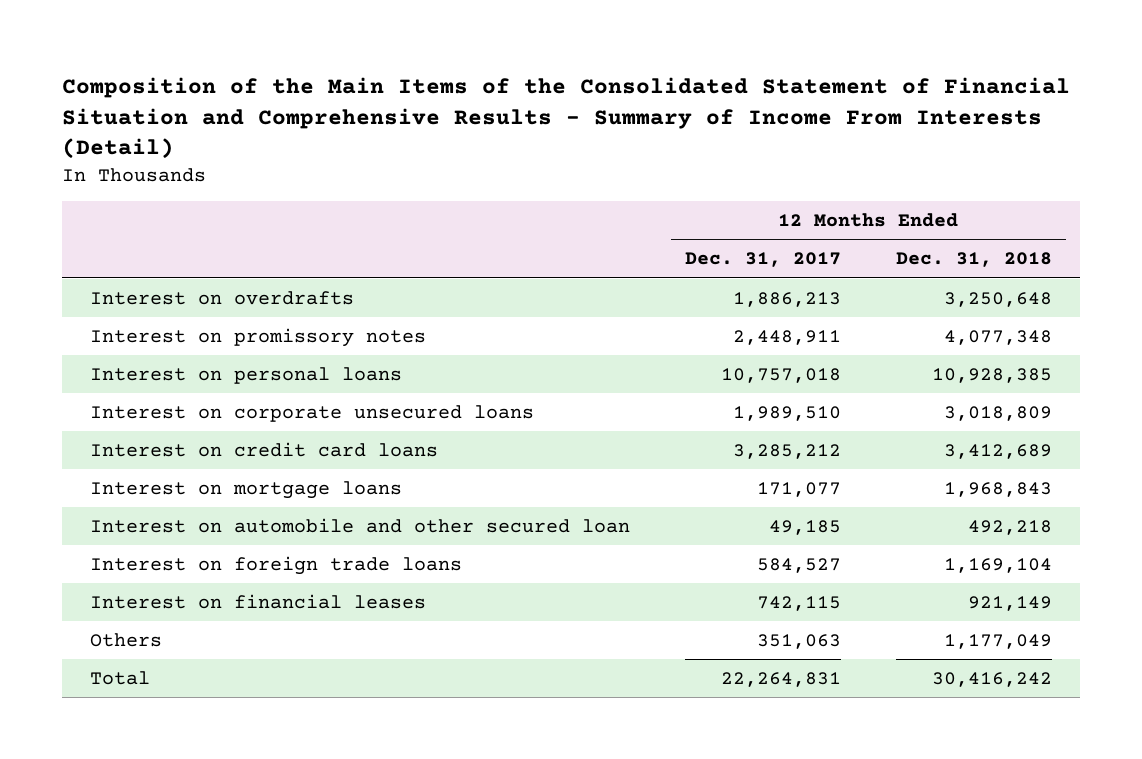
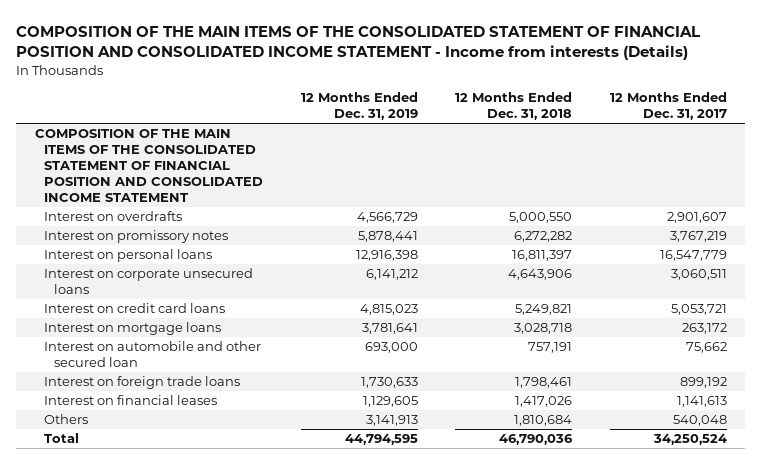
- Composition of the Main Items of the Consolidated Statement of Financial Situation and Comprehensive Results - Summary of Income From Interests (Detail)
+ COMPOSITION OF THE MAIN ITEMS OF THE CONSOLIDATED STATEMENT OF FINANCIAL POSITION AND CONSOLIDATED INCOME STATEMENT - Income from interests (Details)
- | 12 Months Ended Dec. 31, 2017 | 12 Months Ended Dec. 31, 2018
+ | 12 Months Ended Dec. 31, 2019 | 12 Months Ended Dec. 31, 2018 | 12 Months Ended Dec. 31, 2017
- Interest on overdrafts | 1,886,213 | 3,250,648
- Interest on promissory notes | 2,448,911 | 4,077,348
- Interest on personal loans | 10,757,018 | 10,928,385
- Interest on corporate unsecured loans | 1,989,510 | 3,018,809
- Interest on credit card loans | 3,285,212 | 3,412,689
- Interest on mortgage loans | 171,077 | 1,968,843
- Interest on automobile and other secured loan | 49,185 | 492,218
- Interest on foreign trade loans | 584,527 | 1,169,104
- Interest on financial leases | 742,115 | 921,149
- Others | 351,063 | 1,177,049
- Total | 22,264,831 | 30,416,242
+ COMPOSITION OF THE MAIN ITEMS OF THE CONSOLIDATED STATEMENT OF FINANCIAL POSITION AND CONSOLIDATED INCOME STATEMENT
+ Interest on overdrafts | 4,566,729 | 5,000,550 | 2,901,607
+ Interest on promissory notes | 5,878,441 | 6,272,282 | 3,767,219
+ Interest on personal loans | 12,916,398 | 16,811,397 | 16,547,779
+ Interest on corporate unsecured loans | 6,141,212 | 4,643,906 | 3,060,511
+ Interest on credit card loans | 4,815,023 | 5,249,821 | 5,053,721
+ Interest on mortgage loans | 3,781,641 | 3,028,718 | 263,172
+ Interest on automobile and other secured loan | 693,000 | 757,191 | 75,662
+ Interest on foreign trade loans | 1,730,633 | 1,798,461 | 899,192
+ Interest on financial leases | 1,129,605 | 1,417,026 | 1,141,613
+ Others | 3,141,913 | 1,810,684 | 540,048
+ Total | 44,794,595 | 46,790,036 | 34,250,524

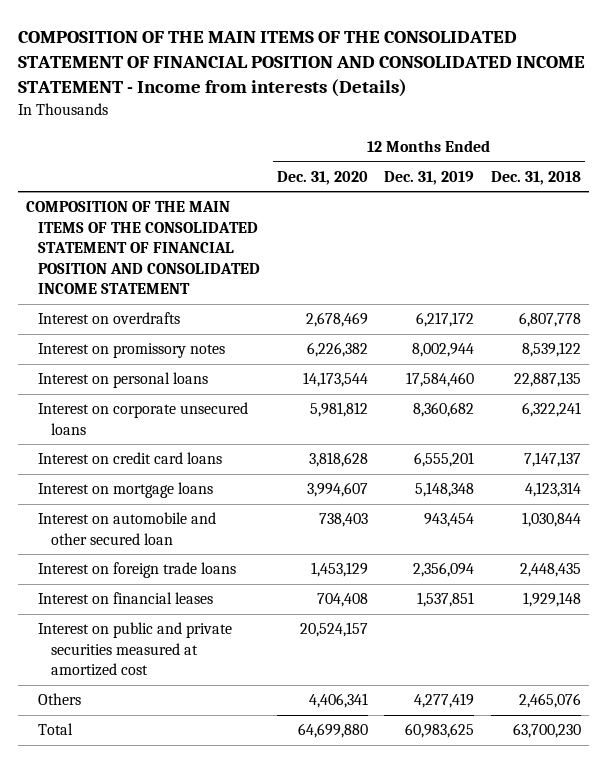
- | 12 Months Ended Dec. 31, 2019 | 12 Months Ended Dec. 31, 2018 | 12 Months Ended Dec. 31, 2017
+ | 12 Months Ended Dec. 31, 2020 | 12 Months Ended Dec. 31, 2019 | 12 Months Ended Dec. 31, 2018
- Interest on overdrafts | 4,566,729 | 5,000,550 | 2,901,607
- Interest on promissory notes | 5,878,441 | 6,272,282 | 3,767,219
- Interest on personal loans | 12,916,398 | 16,811,397 | 16,547,779
- Interest on corporate unsecured loans | 6,141,212 | 4,643,906 | 3,060,511
- Interest on credit card loans | 4,815,023 | 5,249,821 | 5,053,721
- Interest on mortgage loans | 3,781,641 | 3,028,718 | 263,172
- Interest on automobile and other secured loan | 693,000 | 757,191 | 75,662
- Interest on foreign trade loans | 1,730,633 | 1,798,461 | 899,192
- Interest on financial leases | 1,129,605 | 1,417,026 | 1,141,613
- Others | 3,141,913 | 1,810,684 | 540,048
- Total | 44,794,595 | 46,790,036 | 34,250,524
+ Interest on overdrafts | 2,678,469 | 6,217,172 | 6,807,778
+ Interest on promissory notes | 6,226,382 | 8,002,944 | 8,539,122
+ Interest on personal loans | 14,173,544 | 17,584,460 | 22,887,135
+ Interest on corporate unsecured loans | 5,981,812 | 8,360,682 | 6,322,241
+ Interest on credit card loans | 3,818,628 | 6,555,201 | 7,147,137
+ Interest on mortgage loans | 3,994,607 | 5,148,348 | 4,123,314
+ Interest on automobile and other secured loan | 738,403 | 943,454 | 1,030,844
+ Interest on foreign trade loans | 1,453,129 | 2,356,094 | 2,448,435
+ Interest on financial leases | 704,408 | 1,537,851 | 1,929,148
+ Interest on public and private securities measured at amortized cost | 20,524,157 | |
+ Others | 4,406,341 | 4,277,419 | 2,465,076
+ Total | 64,699,880 | 60,983,625 | 63,700,230

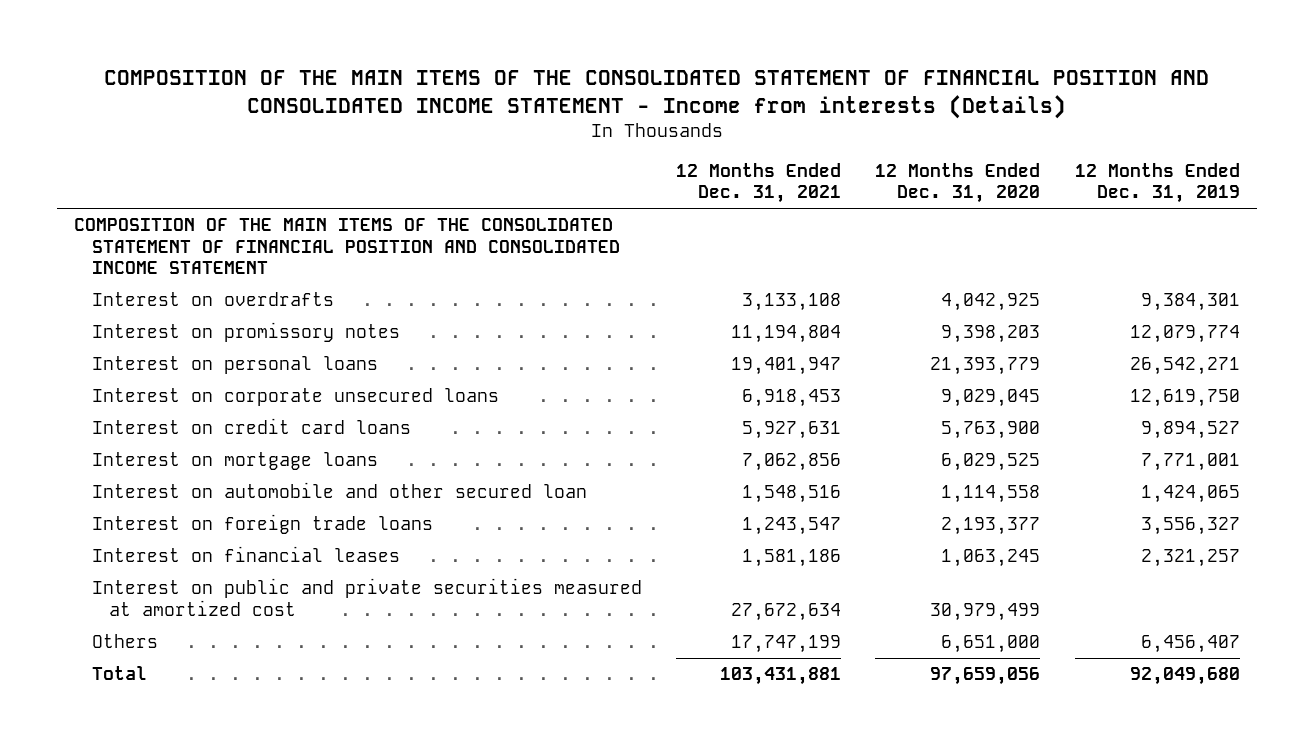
- | 12 Months Ended Dec. 31, 2020 | 12 Months Ended Dec. 31, 2019 | 12 Months Ended Dec. 31, 2018
+ | 12 Months Ended Dec. 31, 2021 | 12 Months Ended Dec. 31, 2020 | 12 Months Ended Dec. 31, 2019
- Interest on overdrafts | 2,678,469 | 6,217,172 | 6,807,778
- Interest on promissory notes | 6,226,382 | 8,002,944 | 8,539,122
- Interest on personal loans | 14,173,544 | 17,584,460 | 22,887,135
- Interest on corporate unsecured loans | 5,981,812 | 8,360,682 | 6,322,241
- Interest on credit card loans | 3,818,628 | 6,555,201 | 7,147,137
- Interest on mortgage loans | 3,994,607 | 5,148,348 | 4,123,314
- Interest on automobile and other secured loan | 738,403 | 943,454 | 1,030,844
- Interest on foreign trade loans | 1,453,129 | 2,356,094 | 2,448,435
- Interest on financial leases | 704,408 | 1,537,851 | 1,929,148
- Interest on public and private securities measured at amortized cost | 20,524,157 | |
- Others | 4,406,341 | 4,277,419 | 2,465,076
- Total | 64,699,880 | 60,983,625 | 63,700,230
+ Interest on overdrafts | 3,133,108 | 4,042,925 | 9,384,301
+ Interest on promissory notes | 11,194,804 | 9,398,203 | 12,079,774
+ Interest on personal loans | 19,401,947 | 21,393,779 | 26,542,271
+ Interest on corporate unsecured loans | 6,918,453 | 9,029,045 | 12,619,750
+ Interest on credit card loans | 5,927,631 | 5,763,900 | 9,894,527
+ Interest on mortgage loans | 7,062,856 | 6,029,525 | 7,771,001
+ Interest on automobile and other secured loan | 1,548,516 | 1,114,558 | 1,424,065
+ Interest on foreign trade loans | 1,243,547 | 2,193,377 | 3,556,327
+ Interest on financial leases | 1,581,186 | 1,063,245 | 2,321,257
+ Interest on public and private securities measured at amortized cost | 27,672,634 | 30,979,499 |
+ Others | 17,747,199 | 6,651,000 | 6,456,407
+ Total | 103,431,881 | 97,659,056 | 92,049,680

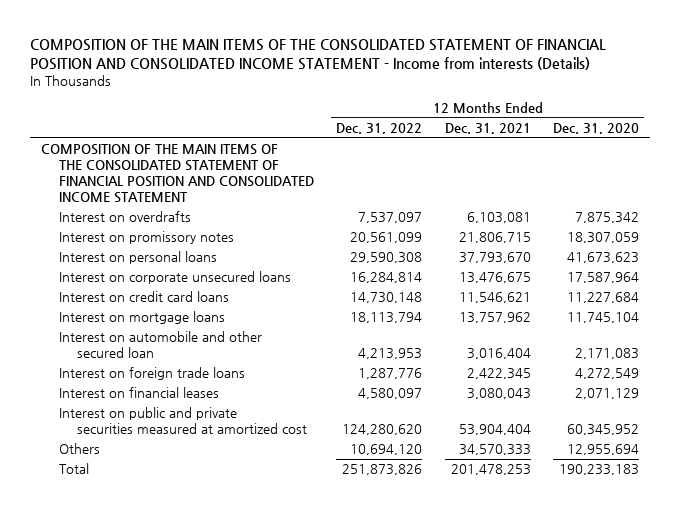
- | 12 Months Ended Dec. 31, 2021 | 12 Months Ended Dec. 31, 2020 | 12 Months Ended Dec. 31, 2019
+ | 12 Months Ended Dec. 31, 2022 | 12 Months Ended Dec. 31, 2021 | 12 Months Ended Dec. 31, 2020
- Interest on overdrafts | 3,133,108 | 4,042,925 | 9,384,301
- Interest on promissory notes | 11,194,804 | 9,398,203 | 12,079,774
- Interest on personal loans | 19,401,947 | 21,393,779 | 26,542,271
- Interest on corporate unsecured loans | 6,918,453 | 9,029,045 | 12,619,750
- Interest on credit card loans | 5,927,631 | 5,763,900 | 9,894,527
- Interest on mortgage loans | 7,062,856 | 6,029,525 | 7,771,001
- Interest on automobile and other secured loan | 1,548,516 | 1,114,558 | 1,424,065
- Interest on foreign trade loans | 1,243,547 | 2,193,377 | 3,556,327
- Interest on financial leases | 1,581,186 | 1,063,245 | 2,321,257
- Interest on public and private securities measured at amortized cost | 27,672,634 | 30,979,499 |
- Others | 17,747,199 | 6,651,000 | 6,456,407
- Total | 103,431,881 | 97,659,056 | 92,049,680
+ Interest on overdrafts | 7,537,097 | 6,103,081 | 7,875,342
+ Interest on promissory notes | 20,561,099 | 21,806,715 | 18,307,059
+ Interest on personal loans | 29,590,308 | 37,793,670 | 41,673,623
+ Interest on corporate unsecured loans | 16,284,814 | 13,476,675 | 17,587,964
+ Interest on credit card loans | 14,730,148 | 11,546,621 | 11,227,684
+ Interest on mortgage loans | 18,113,794 | 13,757,962 | 11,745,104
+ Interest on automobile and other secured loan | 4,213,953 | 3,016,404 | 2,171,083
+ Interest on foreign trade loans | 1,287,776 | 2,422,345 | 4,272,549
+ Interest on financial leases | 4,580,097 | 3,080,043 | 2,071,129
+ Interest on public and private securities measured at amortized cost | 124,280,620 | 53,904,404 | 60,345,952
+ Others | 10,694,120 | 34,570,333 | 12,955,694
+ Total | 251,873,826 | 201,478,253 | 190,233,183

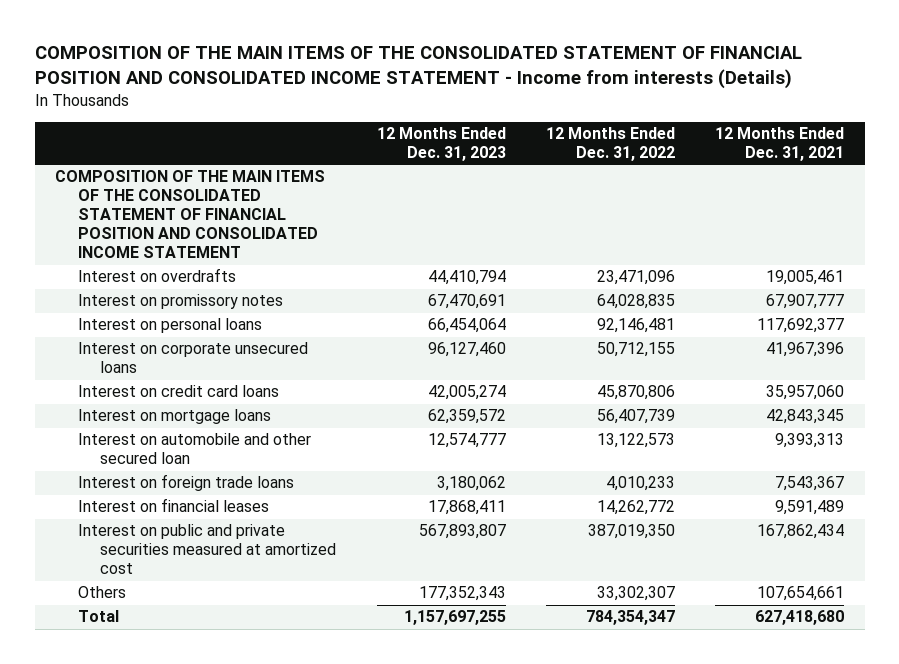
- | 12 Months Ended Dec. 31, 2022 | 12 Months Ended Dec. 31, 2021 | 12 Months Ended Dec. 31, 2020
+ | 12 Months Ended Dec. 31, 2023 | 12 Months Ended Dec. 31, 2022 | 12 Months Ended Dec. 31, 2021
- Interest on overdrafts | 7,537,097 | 6,103,081 | 7,875,342
- Interest on promissory notes | 20,561,099 | 21,806,715 | 18,307,059
- Interest on personal loans | 29,590,308 | 37,793,670 | 41,673,623
- Interest on corporate unsecured loans | 16,284,814 | 13,476,675 | 17,587,964
- Interest on credit card loans | 14,730,148 | 11,546,621 | 11,227,684
- Interest on mortgage loans | 18,113,794 | 13,757,962 | 11,745,104
- Interest on automobile and other secured loan | 4,213,953 | 3,016,404 | 2,171,083
- Interest on foreign trade loans | 1,287,776 | 2,422,345 | 4,272,549
- Interest on financial leases | 4,580,097 | 3,080,043 | 2,071,129
- Interest on public and private securities measured at amortized cost | 124,280,620 | 53,904,404 | 60,345,952
- Others | 10,694,120 | 34,570,333 | 12,955,694
- Total | 251,873,826 | 201,478,253 | 190,233,183
+ Interest on overdrafts | 44,410,794 | 23,471,096 | 19,005,461
+ Interest on promissory notes | 67,470,691 | 64,028,835 | 67,907,777
+ Interest on personal loans | 66,454,064 | 92,146,481 | 117,692,377
+ Interest on corporate unsecured loans | 96,127,460 | 50,712,155 | 41,967,396
+ Interest on credit card loans | 42,005,274 | 45,870,806 | 35,957,060
+ Interest on mortgage loans | 62,359,572 | 56,407,739 | 42,843,345
+ Interest on automobile and other secured loan | 12,574,777 | 13,122,573 | 9,393,313
+ Interest on foreign trade loans | 3,180,062 | 4,010,233 | 7,543,367
+ Interest on financial leases | 17,868,411 | 14,262,772 | 9,591,489
+ Interest on public and private securities measured at amortized cost | 567,893,807 | 387,019,350 | 167,862,434
+ Others | 177,352,343 | 33,302,307 | 107,654,661
+ Total | 1,157,697,255 | 784,354,347 | 627,418,680

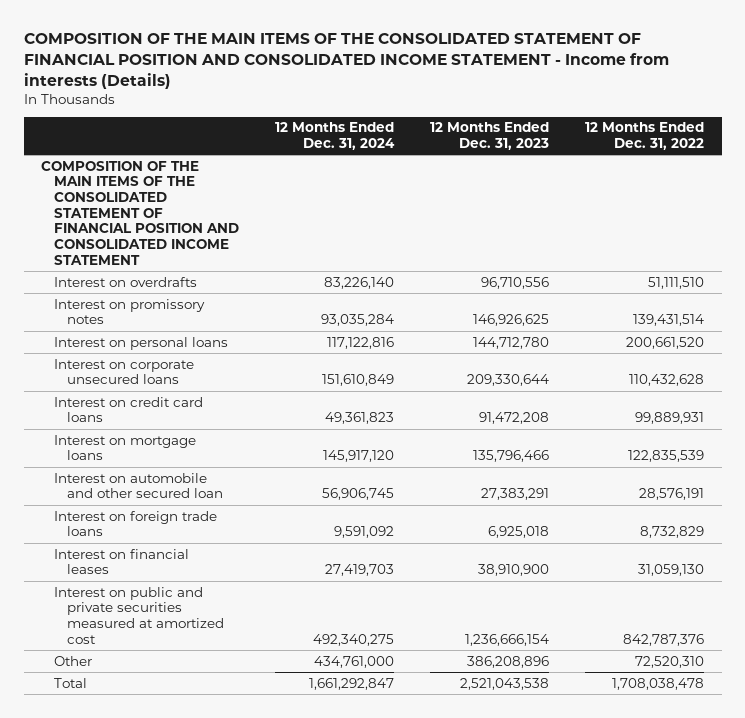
- | 12 Months Ended Dec. 31, 2023 | 12 Months Ended Dec. 31, 2022 | 12 Months Ended Dec. 31, 2021
+ | 12 Months Ended Dec. 31, 2024 | 12 Months Ended Dec. 31, 2023 | 12 Months Ended Dec. 31, 2022
- Interest on overdrafts | 44,410,794 | 23,471,096 | 19,005,461
- Interest on promissory notes | 67,470,691 | 64,028,835 | 67,907,777
- Interest on personal loans | 66,454,064 | 92,146,481 | 117,692,377
- Interest on corporate unsecured loans | 96,127,460 | 50,712,155 | 41,967,396
- Interest on credit card loans | 42,005,274 | 45,870,806 | 35,957,060
- Interest on mortgage loans | 62,359,572 | 56,407,739 | 42,843,345
- Interest on automobile and other secured loan | 12,574,777 | 13,122,573 | 9,393,313
- Interest on foreign trade loans | 3,180,062 | 4,010,233 | 7,543,367
- Interest on financial leases | 17,868,411 | 14,262,772 | 9,591,489
- Interest on public and private securities measured at amortized cost | 567,893,807 | 387,019,350 | 167,862,434
- Others | 177,352,343 | 33,302,307 | 107,654,661
- Total | 1,157,697,255 | 784,354,347 | 627,418,680
+ Interest on overdrafts | 83,226,140 | 96,710,556 | 51,111,510
+ Interest on promissory notes | 93,035,284 | 146,926,625 | 139,431,514
+ Interest on personal loans | 117,122,816 | 144,712,780 | 200,661,520
+ Interest on corporate unsecured loans | 151,610,849 | 209,330,644 | 110,432,628
+ Interest on credit card loans | 49,361,823 | 91,472,208 | 99,889,931
+ Interest on mortgage loans | 145,917,120 | 135,796,466 | 122,835,539
+ Interest on automobile and other secured loan | 56,906,745 | 27,383,291 | 28,576,191
+ Interest on foreign trade loans | 9,591,092 | 6,925,018 | 8,732,829
+ Interest on financial leases | 27,419,703 | 38,910,900 | 31,059,130
+ Interest on public and private securities measured at amortized cost | 492,340,275 | 1,236,666,154 | 842,787,376
+ Other | 434,761,000 | 386,208,896 | 72,520,310
+ Total | 1,661,292,847 | 2,521,043,538 | 1,708,038,478

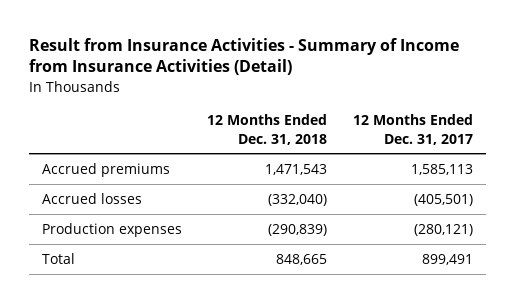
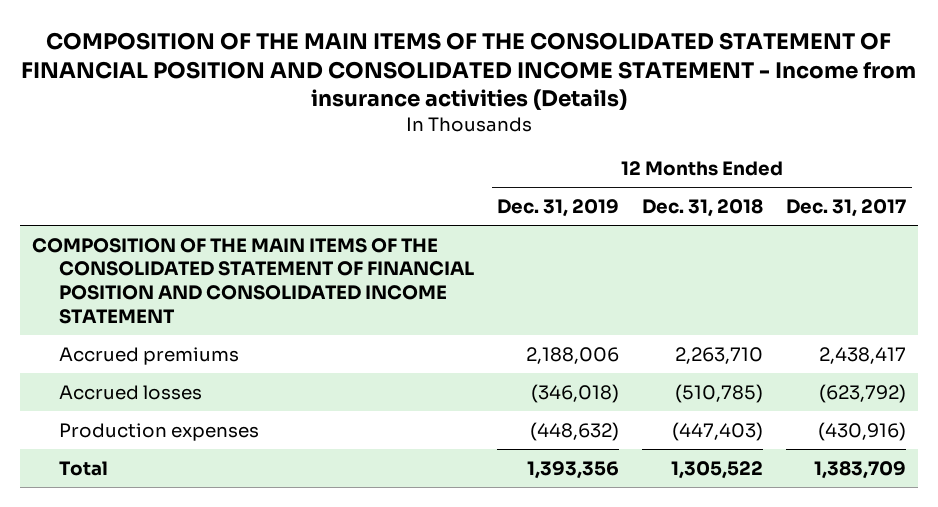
- Result from Insurance Activities - Summary of Income from Insurance Activities (Detail)
+ COMPOSITION OF THE MAIN ITEMS OF THE CONSOLIDATED STATEMENT OF FINANCIAL POSITION AND CONSOLIDATED INCOME STATEMENT - Income from insurance activities (Details)
- | 12 Months Ended Dec. 31, 2018 | 12 Months Ended Dec. 31, 2017
+ | 12 Months Ended Dec. 31, 2019 | 12 Months Ended Dec. 31, 2018 | 12 Months Ended Dec. 31, 2017
- Accrued premiums | 1,471,543 | 1,585,113
- Accrued losses | (332,040) | (405,501)
- Production expenses | (290,839) | (280,121)
- Total | 848,665 | 899,491
+ COMPOSITION OF THE MAIN ITEMS OF THE CONSOLIDATED STATEMENT OF FINANCIAL POSITION AND CONSOLIDATED INCOME STATEMENT
+ Accrued premiums | 2,188,006 | 2,263,710 | 2,438,417
+ Accrued losses | (346,018) | (510,785) | (623,792)
+ Production expenses | (448,632) | (447,403) | (430,916)
+ Total | 1,393,356 | 1,305,522 | 1,383,709

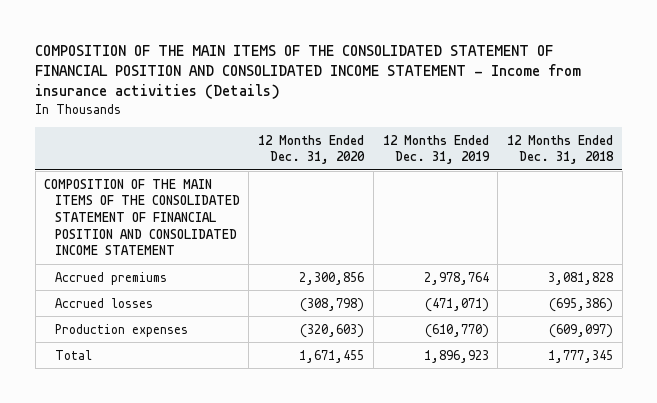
- | 12 Months Ended Dec. 31, 2019 | 12 Months Ended Dec. 31, 2018 | 12 Months Ended Dec. 31, 2017
+ | 12 Months Ended Dec. 31, 2020 | 12 Months Ended Dec. 31, 2019 | 12 Months Ended Dec. 31, 2018
- Accrued premiums | 2,188,006 | 2,263,710 | 2,438,417
- Accrued losses | (346,018) | (510,785) | (623,792)
- Production expenses | (448,632) | (447,403) | (430,916)
- Total | 1,393,356 | 1,305,522 | 1,383,709
+ Accrued premiums | 2,300,856 | 2,978,764 | 3,081,828
+ Accrued losses | (308,798) | (471,071) | (695,386)
+ Production expenses | (320,603) | (610,770) | (609,097)
+ Total | 1,671,455 | 1,896,923 | 1,777,345

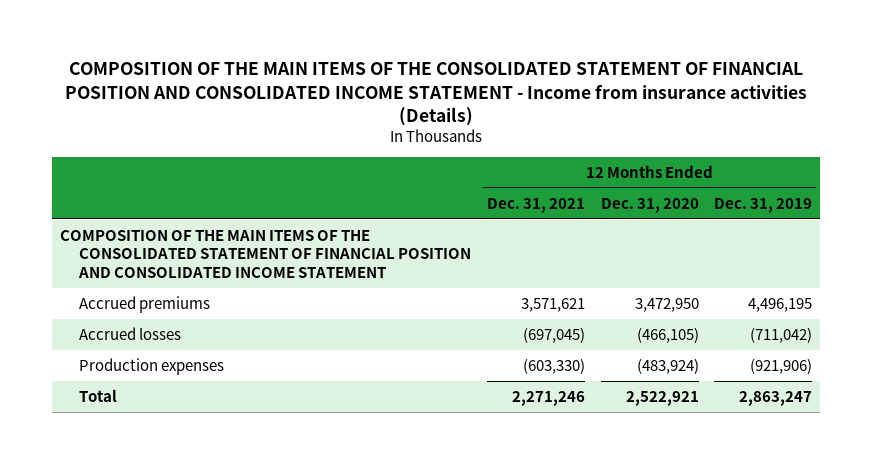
- | 12 Months Ended Dec. 31, 2020 | 12 Months Ended Dec. 31, 2019 | 12 Months Ended Dec. 31, 2018
+ | 12 Months Ended Dec. 31, 2021 | 12 Months Ended Dec. 31, 2020 | 12 Months Ended Dec. 31, 2019
- Accrued premiums | 2,300,856 | 2,978,764 | 3,081,828
- Accrued losses | (308,798) | (471,071) | (695,386)
- Production expenses | (320,603) | (610,770) | (609,097)
- Total | 1,671,455 | 1,896,923 | 1,777,345
+ Accrued premiums | 3,571,621 | 3,472,950 | 4,496,195
+ Accrued losses | (697,045) | (466,105) | (711,042)
+ Production expenses | (603,330) | (483,924) | (921,906)
+ Total | 2,271,246 | 2,522,921 | 2,863,247

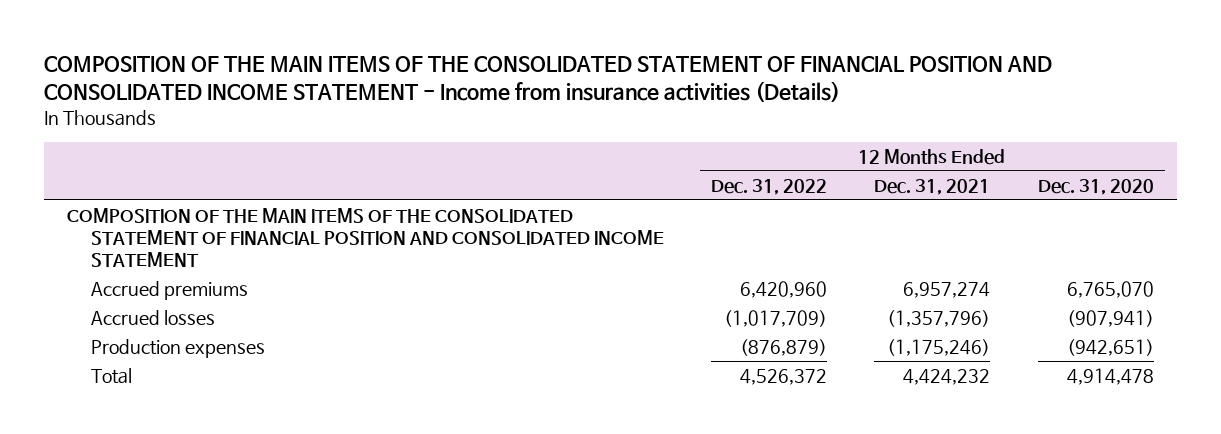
- | 12 Months Ended Dec. 31, 2021 | 12 Months Ended Dec. 31, 2020 | 12 Months Ended Dec. 31, 2019
+ | 12 Months Ended Dec. 31, 2022 | 12 Months Ended Dec. 31, 2021 | 12 Months Ended Dec. 31, 2020
- Accrued premiums | 3,571,621 | 3,472,950 | 4,496,195
- Accrued losses | (697,045) | (466,105) | (711,042)
- Production expenses | (603,330) | (483,924) | (921,906)
- Total | 2,271,246 | 2,522,921 | 2,863,247
+ Accrued premiums | 6,420,960 | 6,957,274 | 6,765,070
+ Accrued losses | (1,017,709) | (1,357,796) | (907,941)
+ Production expenses | (876,879) | (1,175,246) | (942,651)
+ Total | 4,526,372 | 4,424,232 | 4,914,478

